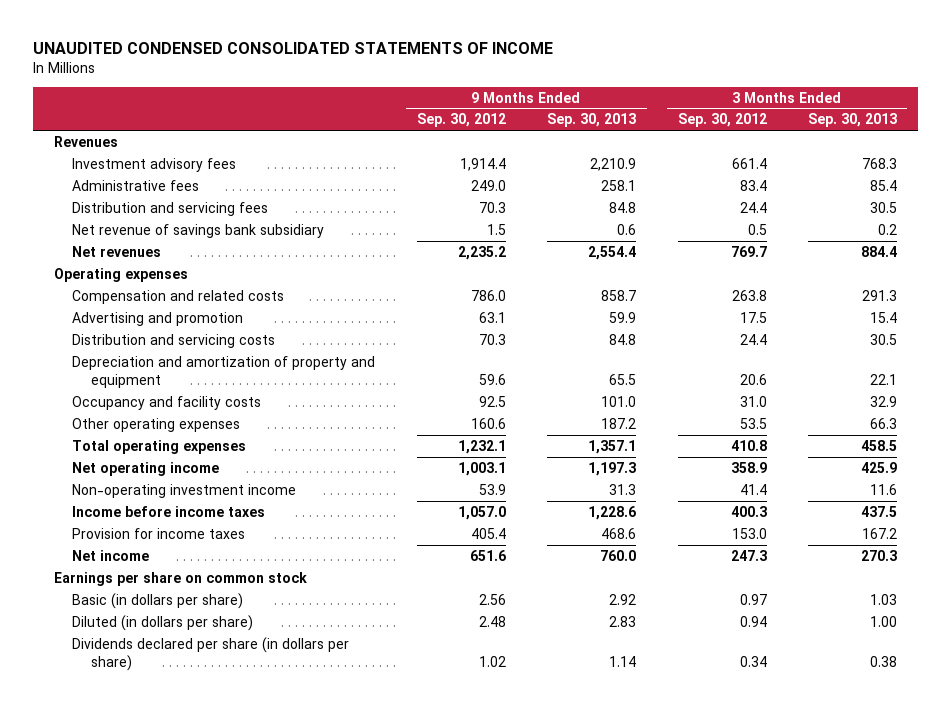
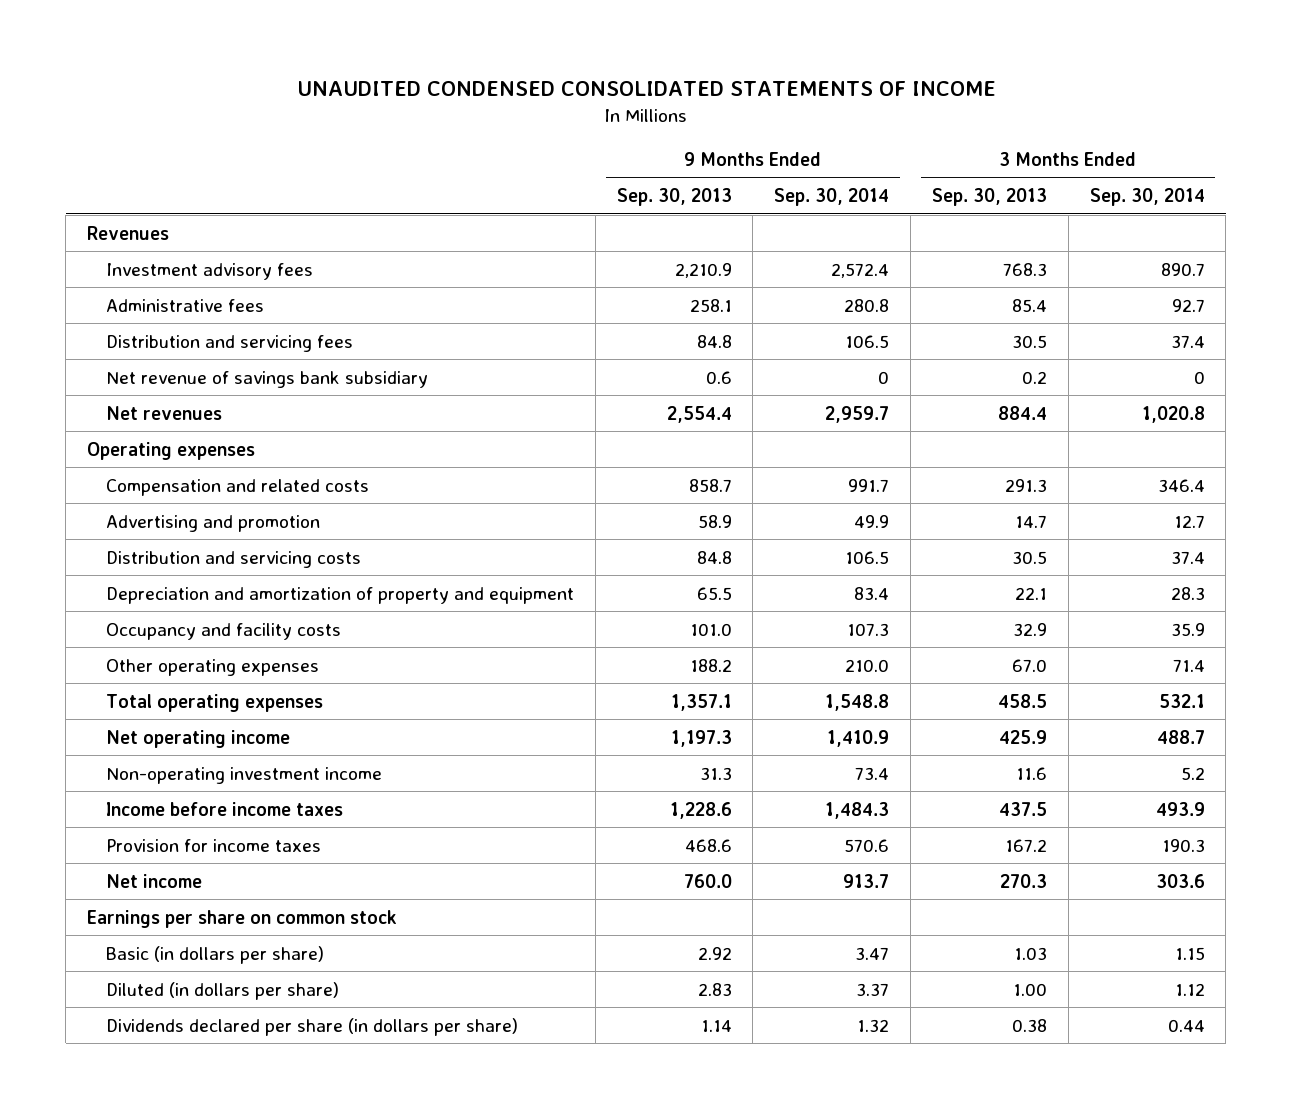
- | 9 Months Ended Sep. 30, 2012 | 9 Months Ended Sep. 30, 2013 | 3 Months Ended Sep. 30, 2012 | 3 Months Ended Sep. 30, 2013
+ | 9 Months Ended Sep. 30, 2013 | 9 Months Ended Sep. 30, 2014 | 3 Months Ended Sep. 30, 2013 | 3 Months Ended Sep. 30, 2014
- Advertising and promotion | 63.1 | 59.9 | 17.5 | 15.4
+ Advertising and promotion | 58.9 | 49.9 | 14.7 | 12.7
- Other operating expenses | 160.6 | 187.2 | 53.5 | 66.3
+ Other operating expenses | 188.2 | 210.0 | 67.0 | 71.4

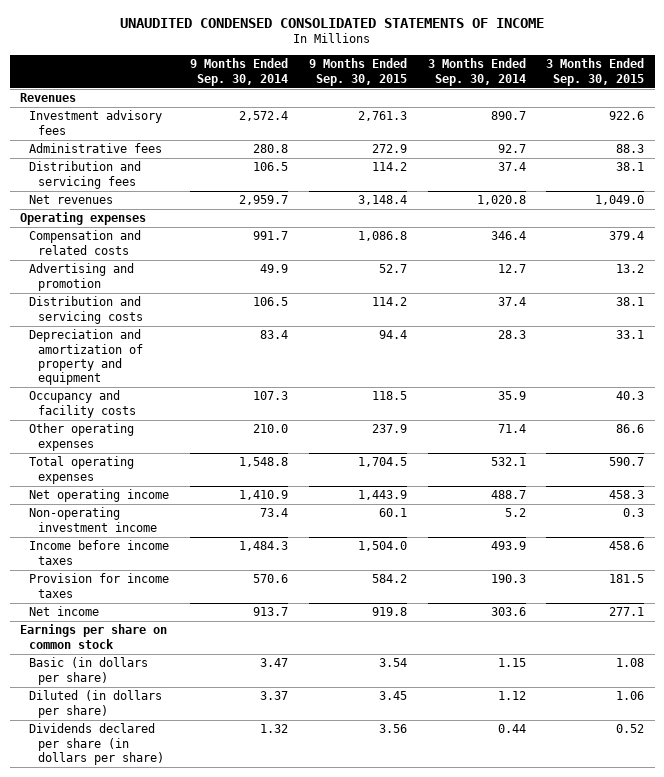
- | 9 Months Ended Sep. 30, 2013 | 9 Months Ended Sep. 30, 2014 | 3 Months Ended Sep. 30, 2013 | 3 Months Ended Sep. 30, 2014
+ | 9 Months Ended Sep. 30, 2014 | 9 Months Ended Sep. 30, 2015 | 3 Months Ended Sep. 30, 2014 | 3 Months Ended Sep. 30, 2015
- Net revenue of savings bank subsidiary | 0.6 | 0 | 0.2 | 0

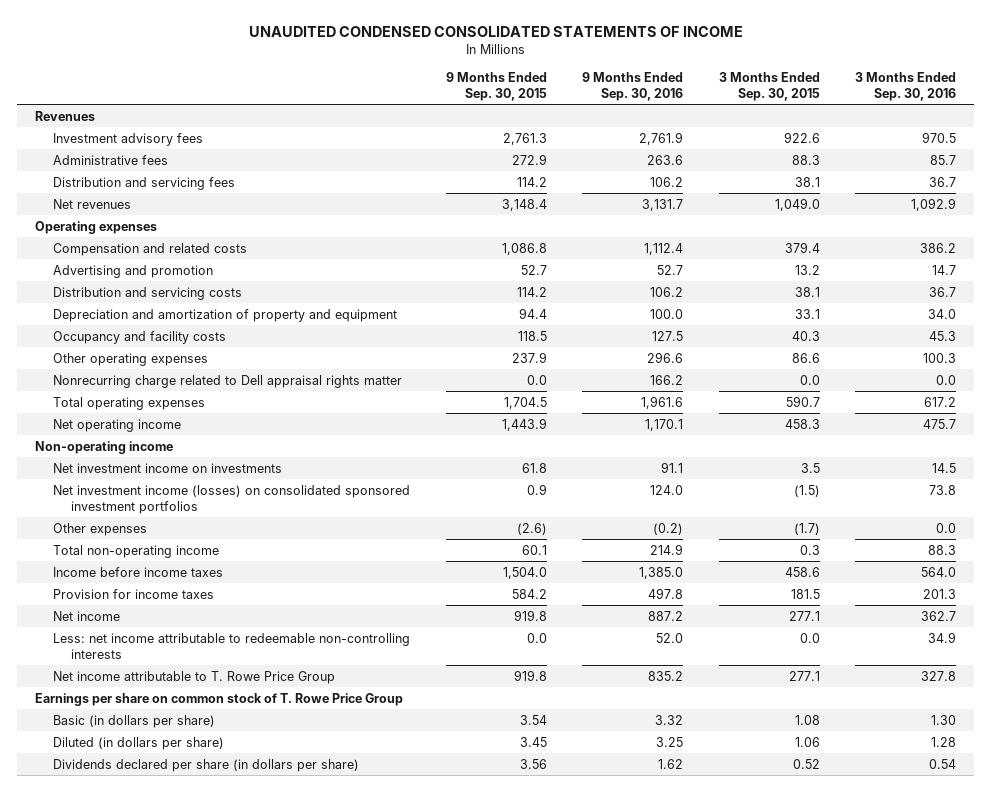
- | 9 Months Ended Sep. 30, 2014 | 9 Months Ended Sep. 30, 2015 | 3 Months Ended Sep. 30, 2014 | 3 Months Ended Sep. 30, 2015
+ | 9 Months Ended Sep. 30, 2015 | 9 Months Ended Sep. 30, 2016 | 3 Months Ended Sep. 30, 2015 | 3 Months Ended Sep. 30, 2016
+ Nonrecurring charge related to Dell appraisal rights matter | 0.0 | 166.2 | 0.0 | 0.0
- Non-operating investment income | 73.4 | 60.1 | 5.2 | 0.3
+ Non-operating income
+ Net investment income on investments | 61.8 | 91.1 | 3.5 | 14.5
+ Net investment income (losses) on consolidated sponsored investment portfolios | 0.9 | 124.0 | (1.5) | 73.8
+ Other expenses | (2.6) | (0.2) | (1.7) | 0.0
+ Total non-operating income | 60.1 | 214.9 | 0.3 | 88.3
- Earnings per share on common stock
+ Less: net income attributable to redeemable non-controlling interests | 0.0 | 52.0 | 0.0 | 34.9
+ Net income attributable to T. Rowe Price Group | 919.8 | 835.2 | 277.1 | 327.8
+ Earnings per share on common stock of T. Rowe Price Group

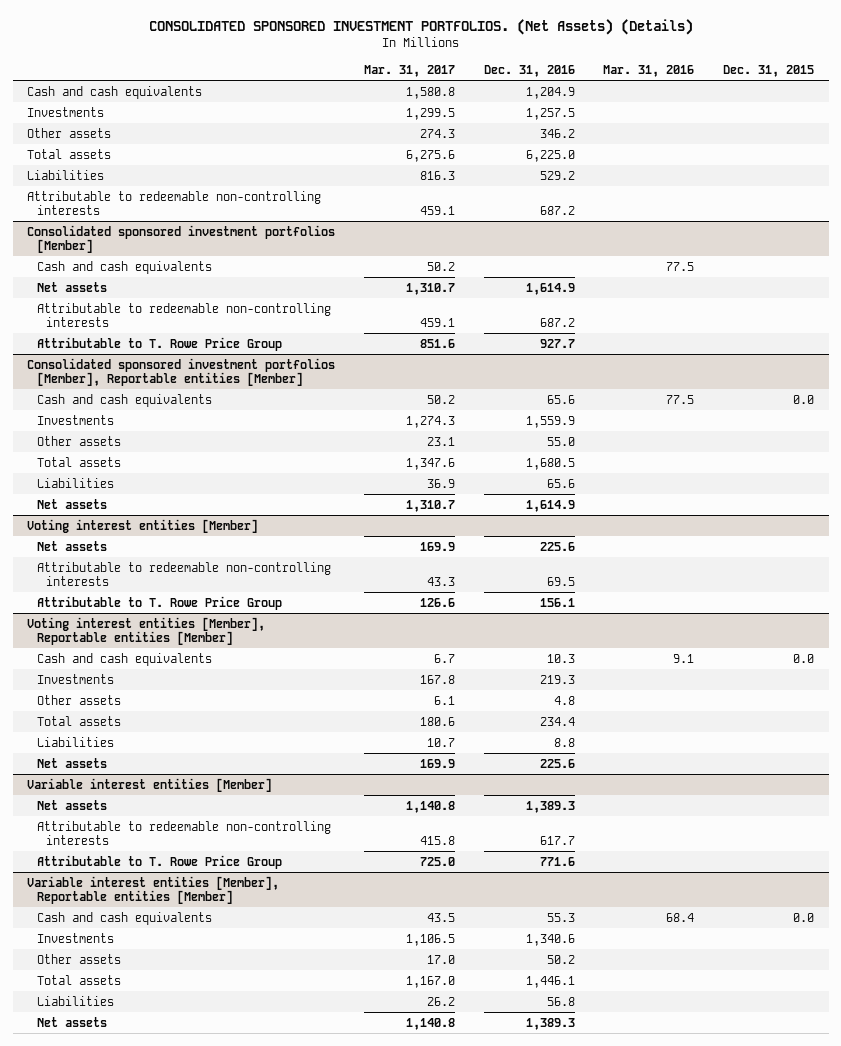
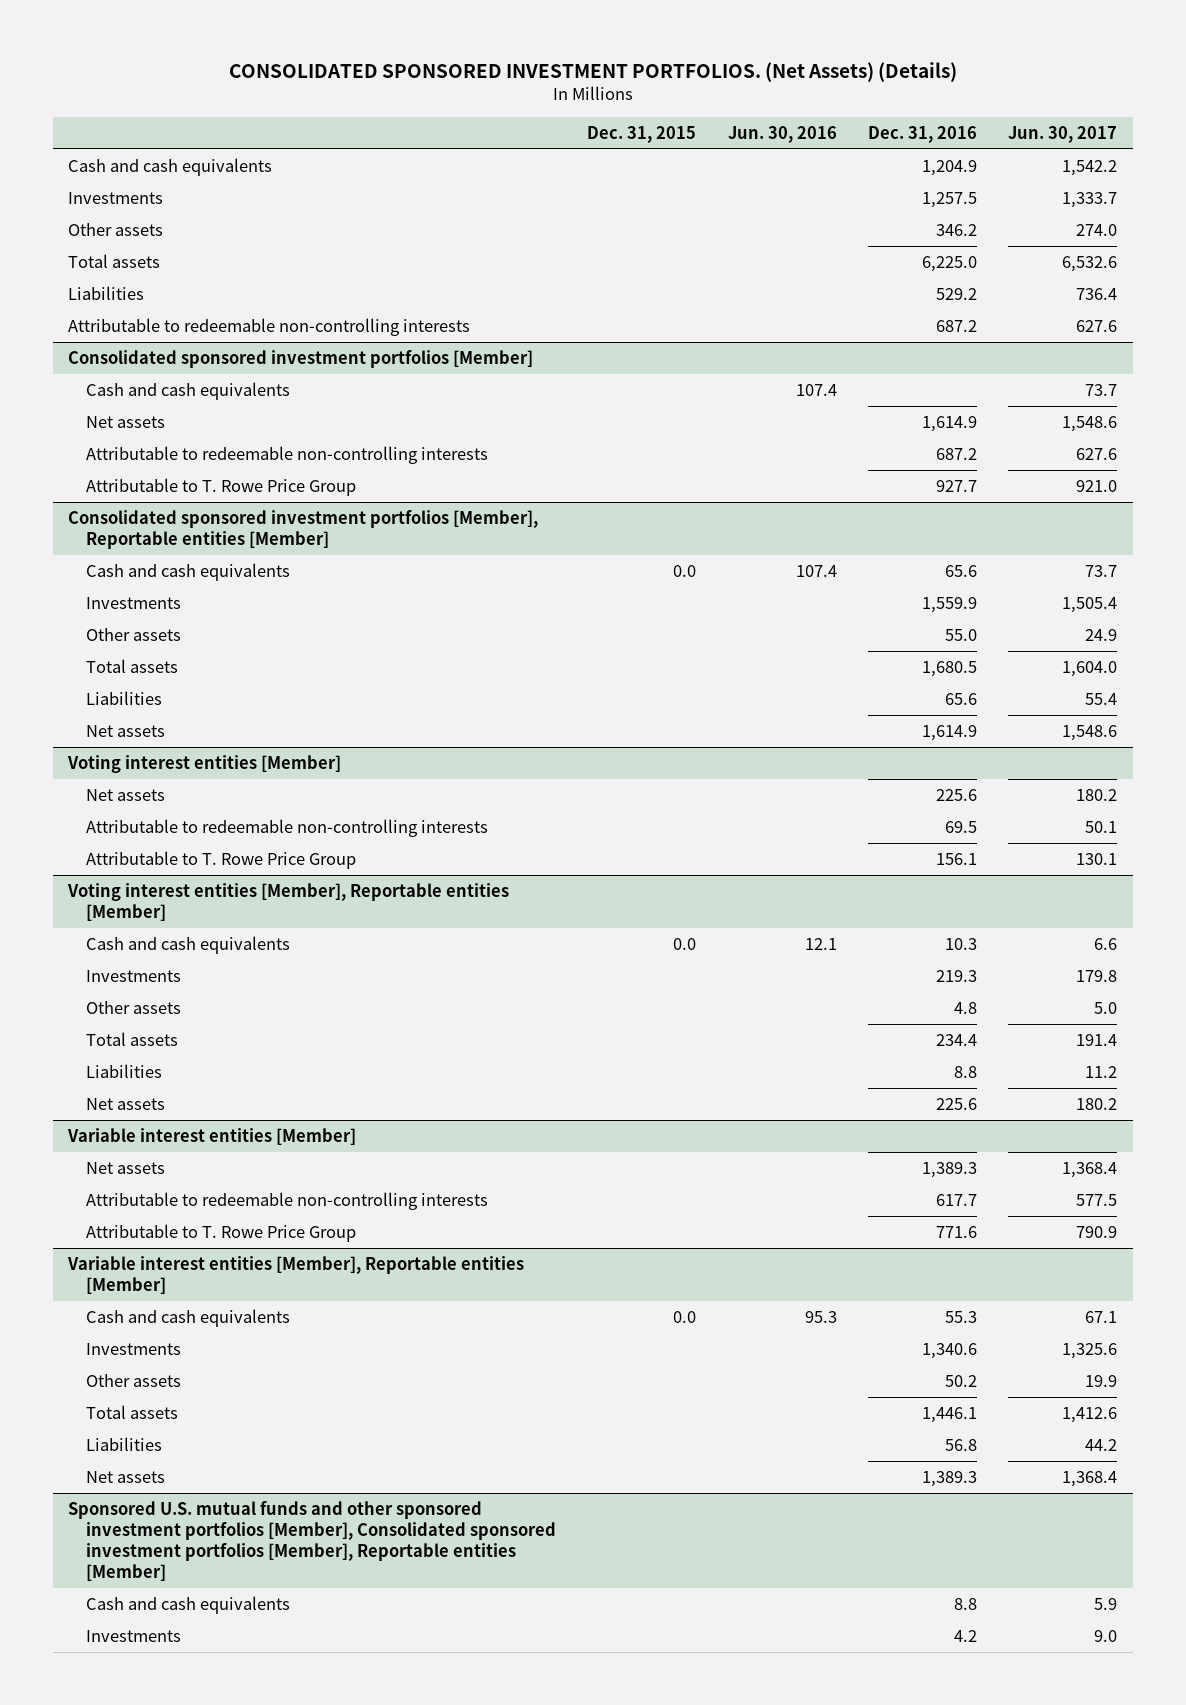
- | Mar. 31, 2017 | Dec. 31, 2016 | Mar. 31, 2016 | Dec. 31, 2015
+ | Dec. 31, 2015 | Jun. 30, 2016 | Dec. 31, 2016 | Jun. 30, 2017
+ Sponsored U.S. mutual funds and other sponsored investment portfolios [Member], Consolidated sponsored investment portfolios [Member], Reportable entities [Member]
+ Cash and cash equivalents | | | 8.8 | 5.9
+ Investments | | | 4.2 | 9.0

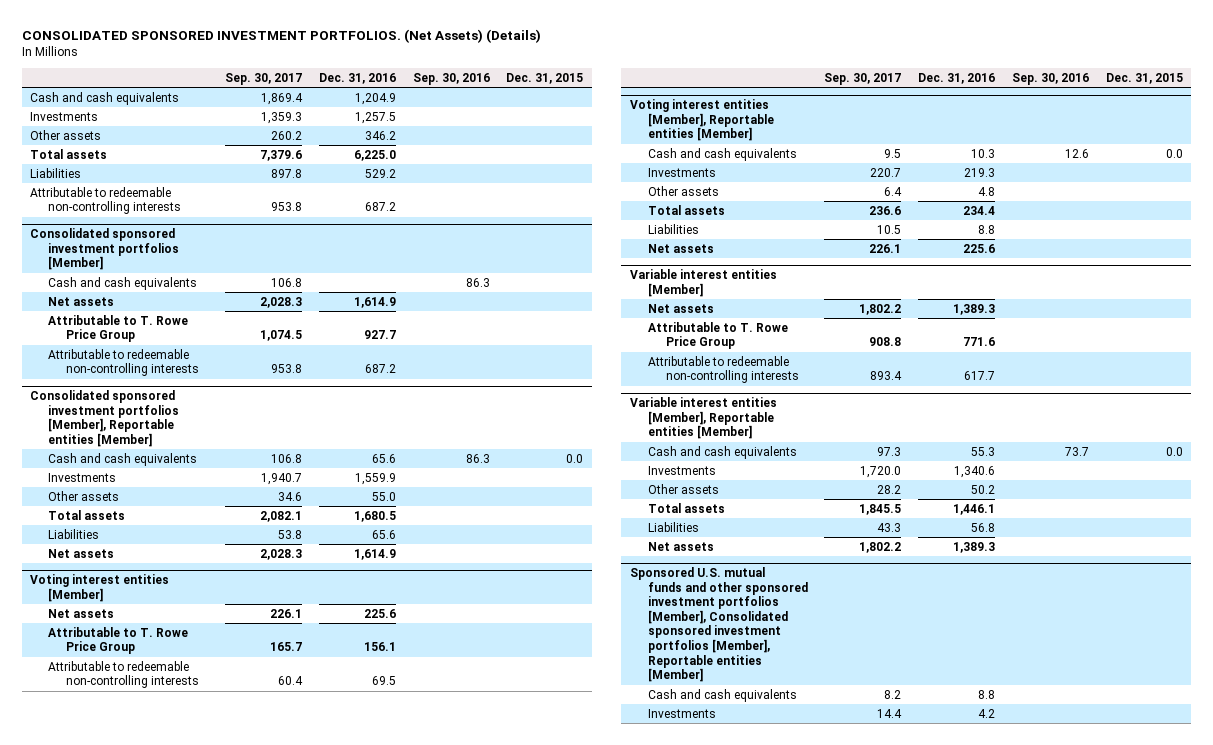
- | Dec. 31, 2015 | Jun. 30, 2016 | Dec. 31, 2016 | Jun. 30, 2017
+ | Sep. 30, 2017 | Dec. 31, 2016 | Sep. 30, 2016 | Dec. 31, 2015
@ Consolidated sponsored investment portfolios [Member]
moved down: Attributable to redeemable non-controlling interests | 953.8 | 687.2 | |
@ Voting interest entities [Member]
moved down: Attributable to redeemable non-controlling interests | 60.4 | 69.5 | |
@ Variable interest entities [Member]
moved down: Attributable to redeemable non-controlling interests | 893.4 | 617.7 | |

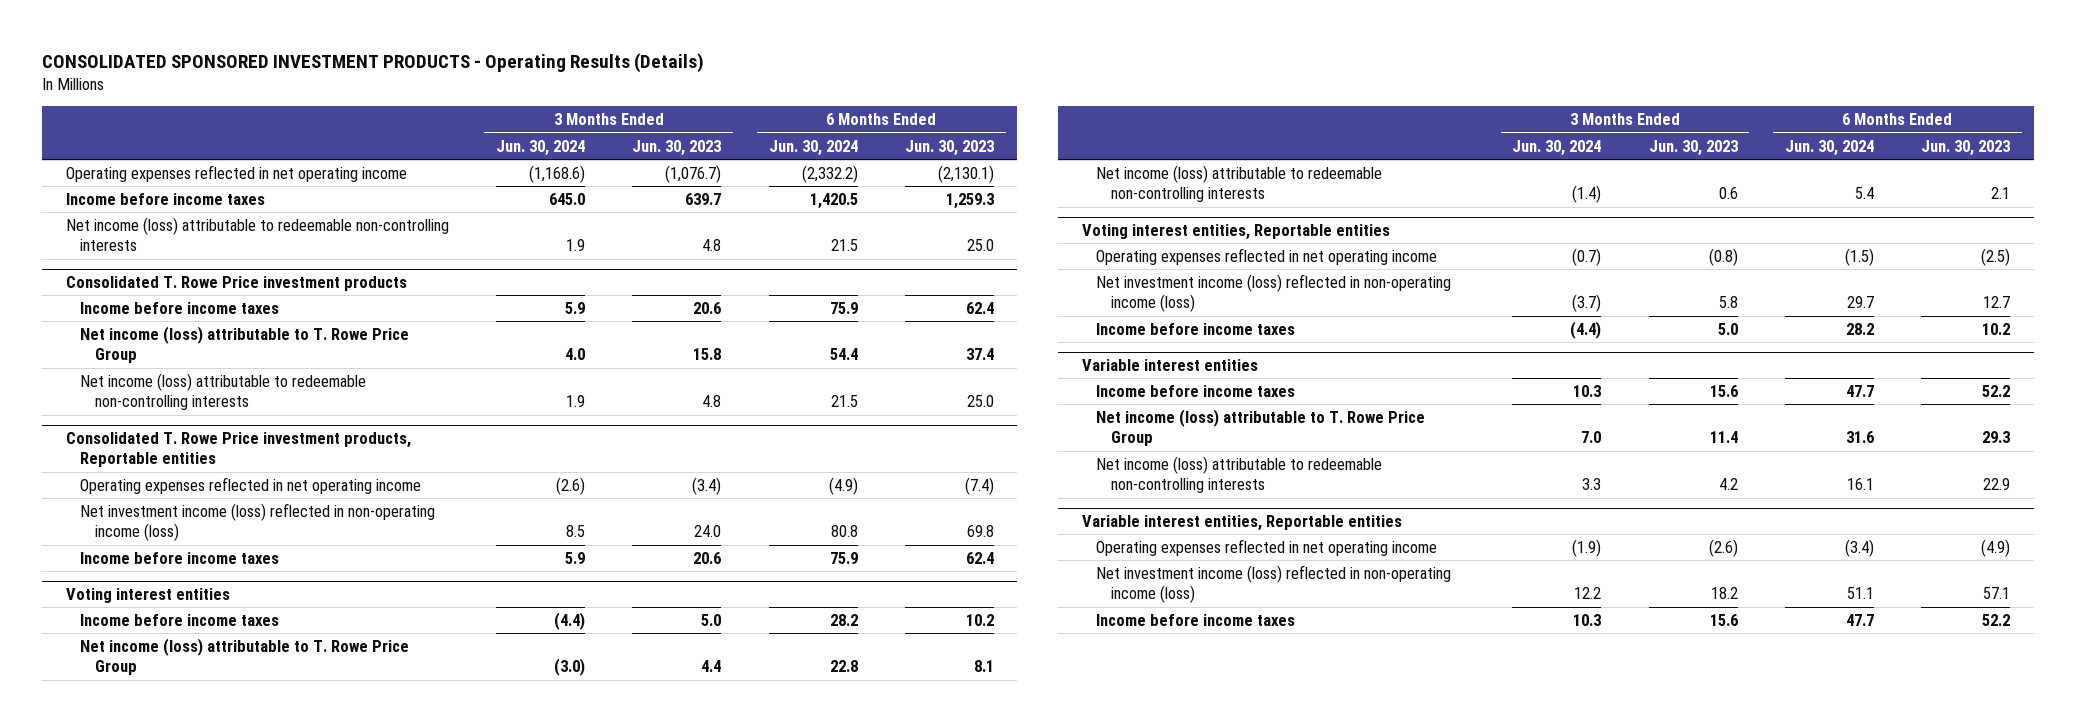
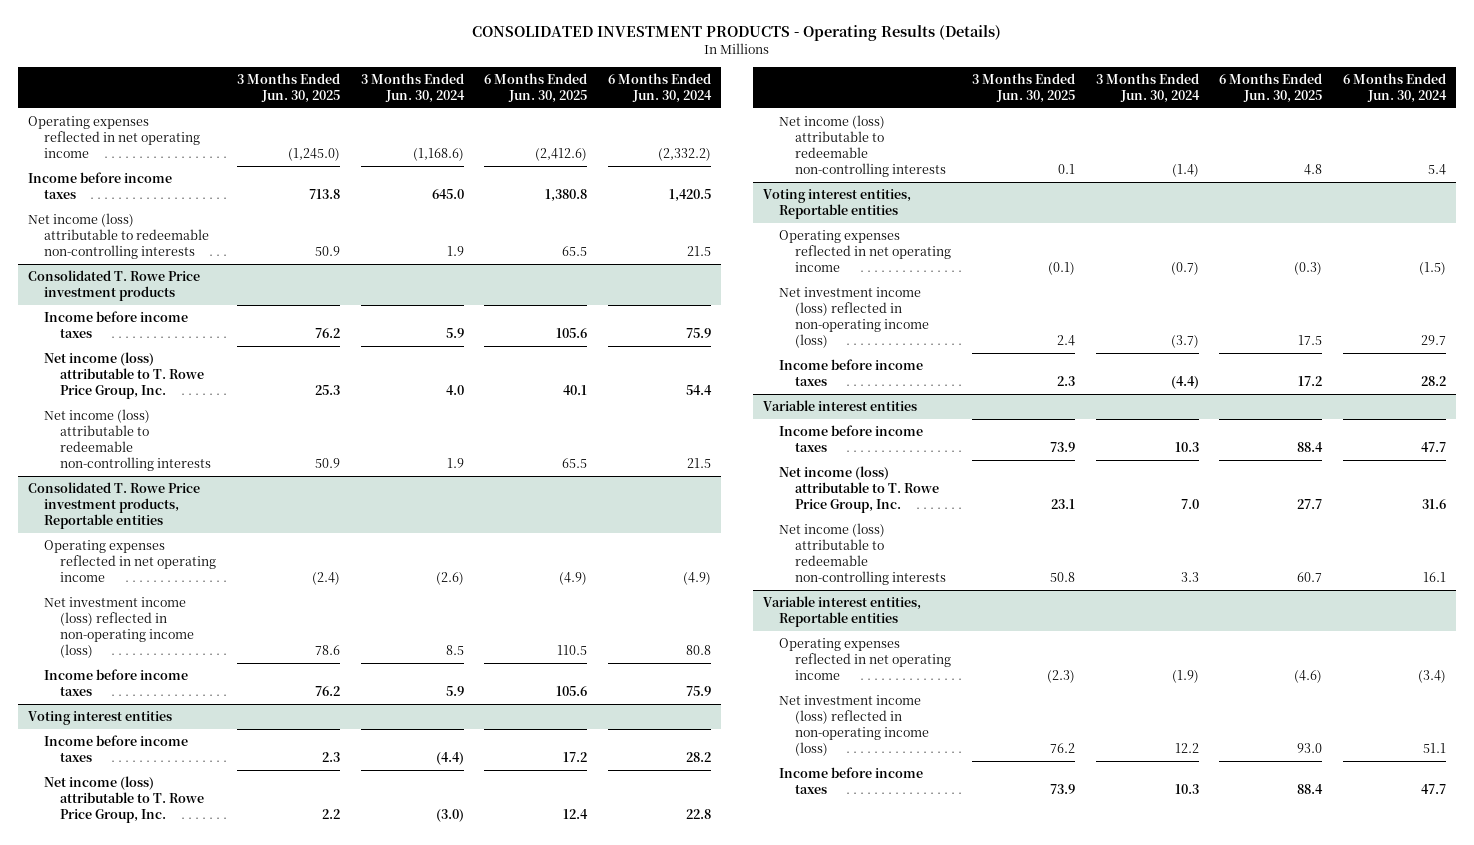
- CONSOLIDATED SPONSORED INVESTMENT PRODUCTS - Operating Results (Details)
+ CONSOLIDATED INVESTMENT PRODUCTS - Operating Results (Details)
- | 3 Months Ended Jun. 30, 2024 | 3 Months Ended Jun. 30, 2023 | 6 Months Ended Jun. 30, 2024 | 6 Months Ended Jun. 30, 2023
+ | 3 Months Ended Jun. 30, 2025 | 3 Months Ended Jun. 30, 2024 | 6 Months Ended Jun. 30, 2025 | 6 Months Ended Jun. 30, 2024
@ Consolidated T. Rowe Price investment products
- Net income (loss) attributable to T. Rowe Price Group | 4.0 | 15.8 | 54.4 | 37.4
+ Net income (loss) attributable to T. Rowe Price Group, Inc. | 25.3 | 4.0 | 40.1 | 54.4
@ Voting interest entities
- Net income (loss) attributable to T. Rowe Price Group | (3.0) | 4.4 | 22.8 | 8.1
+ Net income (loss) attributable to T. Rowe Price Group, Inc. | 2.2 | (3.0) | 12.4 | 22.8
@ Variable interest entities
- Net income (loss) attributable to T. Rowe Price Group | 7.0 | 11.4 | 31.6 | 29.3
+ Net income (loss) attributable to T. Rowe Price Group, Inc. | 23.1 | 7.0 | 27.7 | 31.6

